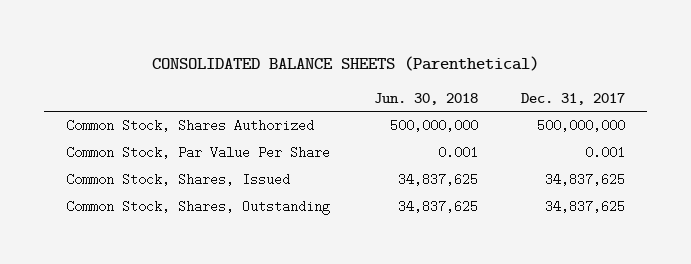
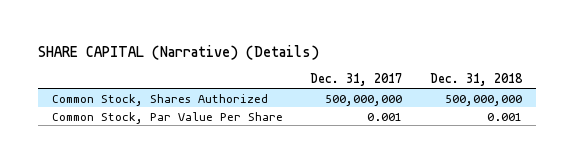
- CONSOLIDATED BALANCE SHEETS (Parenthetical)
+ SHARE CAPITAL (Narrative) (Details)
- | Jun. 30, 2018 | Dec. 31, 2017
+ | Dec. 31, 2017 | Dec. 31, 2018
- Common Stock, Shares, Issued | 34,837,625 | 34,837,625
- Common Stock, Shares, Outstanding | 34,837,625 | 34,837,625

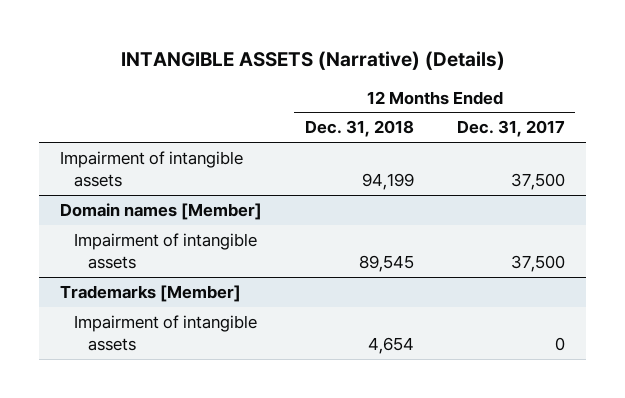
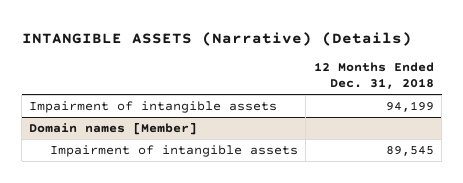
- | 12 Months Ended Dec. 31, 2018 | 12 Months Ended Dec. 31, 2017
+ | 12 Months Ended Dec. 31, 2018
- Trademarks [Member]
- Impairment of intangible assets | 4,654 | 0

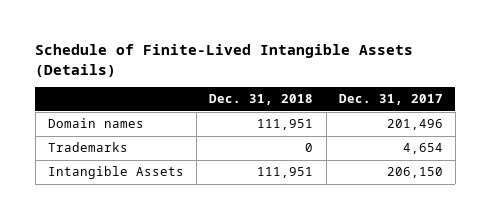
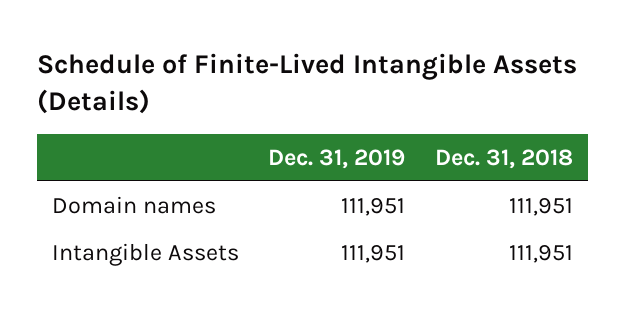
- | Dec. 31, 2018 | Dec. 31, 2017
+ | Dec. 31, 2019 | Dec. 31, 2018
- Trademarks | 0 | 4,654

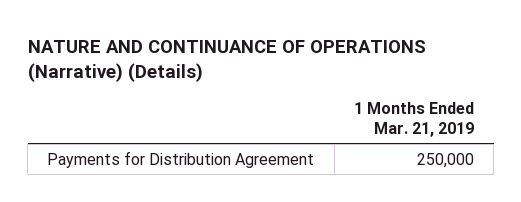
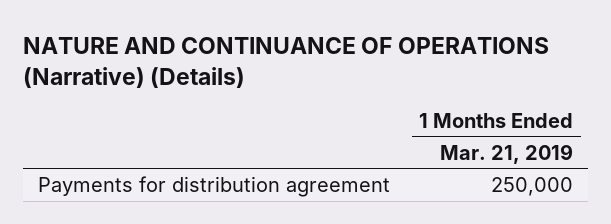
- Payments for Distribution Agreement | 250,000
+ Payments for distribution agreement | 250,000

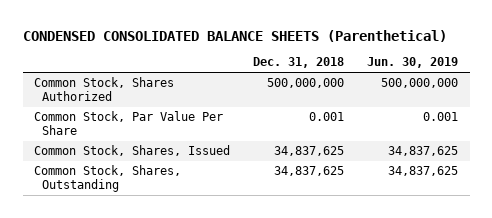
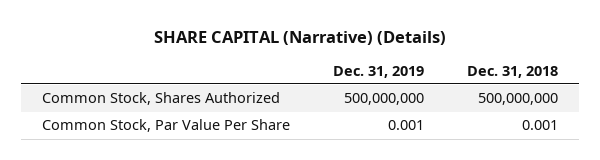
- CONDENSED CONSOLIDATED BALANCE SHEETS (Parenthetical)
+ SHARE CAPITAL (Narrative) (Details)
- | Dec. 31, 2018 | Jun. 30, 2019
+ | Dec. 31, 2019 | Dec. 31, 2018
- Common Stock, Shares, Issued | 34,837,625 | 34,837,625
- Common Stock, Shares, Outstanding | 34,837,625 | 34,837,625

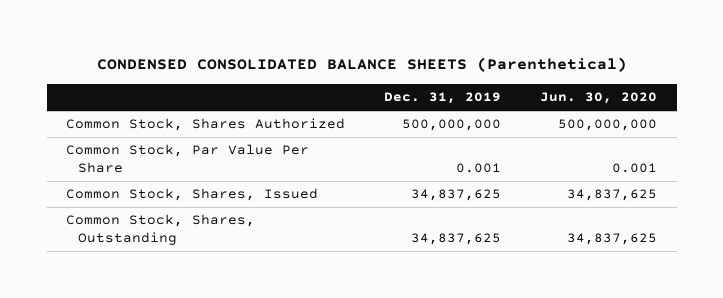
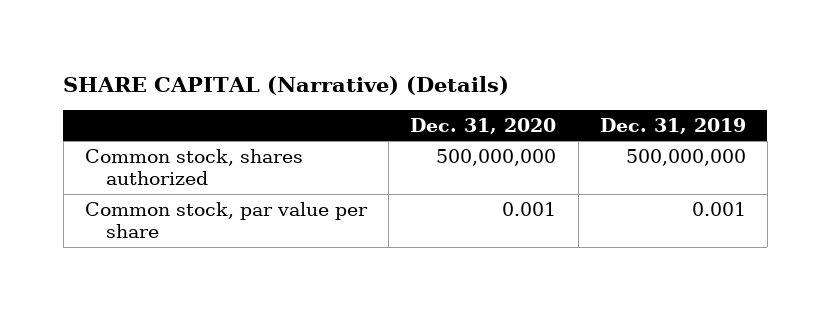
- CONDENSED CONSOLIDATED BALANCE SHEETS (Parenthetical)
+ SHARE CAPITAL (Narrative) (Details)
- | Dec. 31, 2019 | Jun. 30, 2020
+ | Dec. 31, 2020 | Dec. 31, 2019
- Common Stock, Shares Authorized | 500,000,000 | 500,000,000
- Common Stock, Par Value Per Share | 0.001 | 0.001
- Common Stock, Shares, Issued | 34,837,625 | 34,837,625
- Common Stock, Shares, Outstanding | 34,837,625 | 34,837,625
+ Common stock, shares authorized | 500,000,000 | 500,000,000
+ Common stock, par value per share | 0.001 | 0.001

